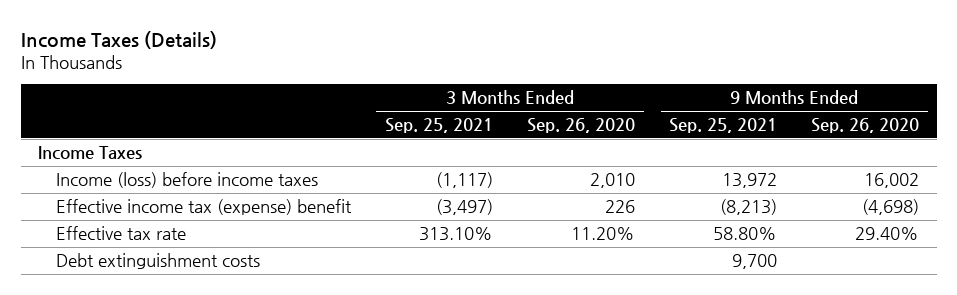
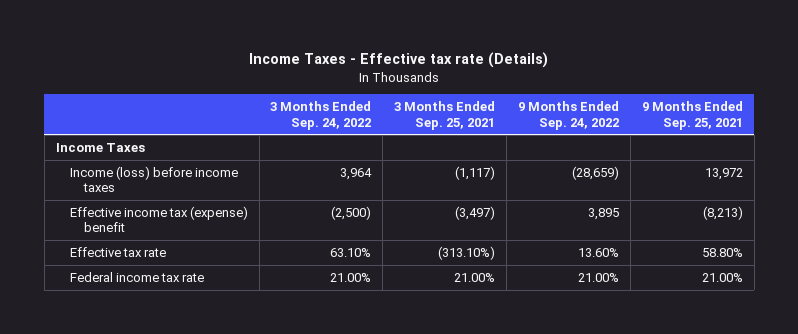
- Income Taxes (Details)
+ Income Taxes - Effective tax rate (Details)
- | 3 Months Ended Sep. 25, 2021 | 3 Months Ended Sep. 26, 2020 | 9 Months Ended Sep. 25, 2021 | 9 Months Ended Sep. 26, 2020
+ | 3 Months Ended Sep. 24, 2022 | 3 Months Ended Sep. 25, 2021 | 9 Months Ended Sep. 24, 2022 | 9 Months Ended Sep. 25, 2021
- Effective tax rate | 313.10% | 11.20% | 58.80% | 29.40%
- Debt extinguishment costs | | | 9,700 |
+ Effective tax rate | 63.10% | (313.10%) | 13.60% | 58.80%
+ Federal income tax rate | 21.00% | 21.00% | 21.00% | 21.00%

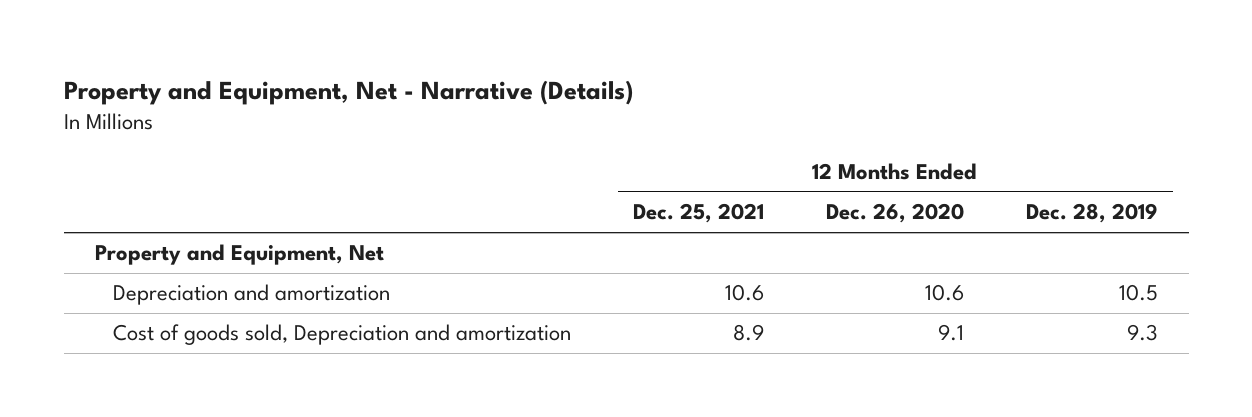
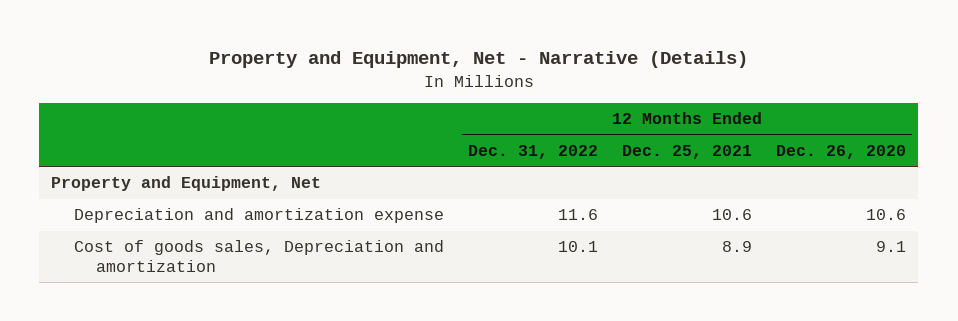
- | 12 Months Ended Dec. 25, 2021 | 12 Months Ended Dec. 26, 2020 | 12 Months Ended Dec. 28, 2019
+ | 12 Months Ended Dec. 31, 2022 | 12 Months Ended Dec. 25, 2021 | 12 Months Ended Dec. 26, 2020
- Depreciation and amortization | 10.6 | 10.6 | 10.5
- Cost of goods sold, Depreciation and amortization | 8.9 | 9.1 | 9.3
+ Depreciation and amortization expense | 11.6 | 10.6 | 10.6
+ Cost of goods sales, Depreciation and amortization | 10.1 | 8.9 | 9.1

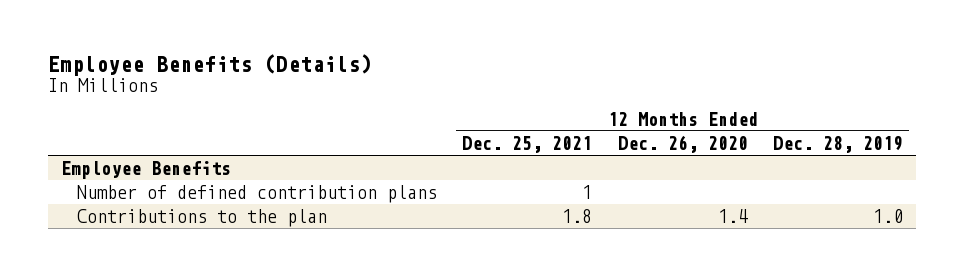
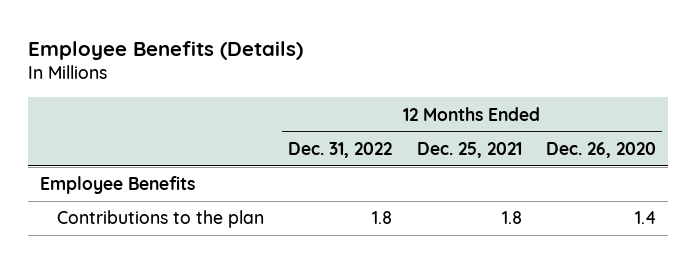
- | 12 Months Ended Dec. 25, 2021 | 12 Months Ended Dec. 26, 2020 | 12 Months Ended Dec. 28, 2019
+ | 12 Months Ended Dec. 31, 2022 | 12 Months Ended Dec. 25, 2021 | 12 Months Ended Dec. 26, 2020
- Number of defined contribution plans | 1 | |

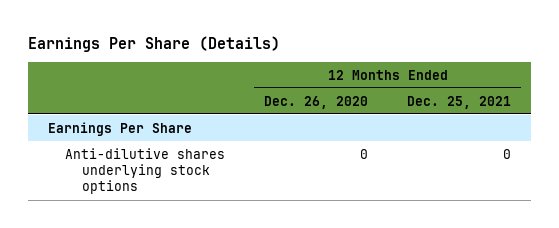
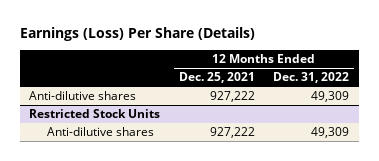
- Earnings Per Share (Details)
+ Earnings (Loss) Per Share (Details)
- | 12 Months Ended Dec. 26, 2020 | 12 Months Ended Dec. 25, 2021
+ | 12 Months Ended Dec. 25, 2021 | 12 Months Ended Dec. 31, 2022
- Earnings Per Share
- Anti-dilutive shares underlying stock options | 0 | 0
+ Anti-dilutive shares | 927,222 | 49,309
+ Restricted Stock Units
+ Anti-dilutive shares | 927,222 | 49,309

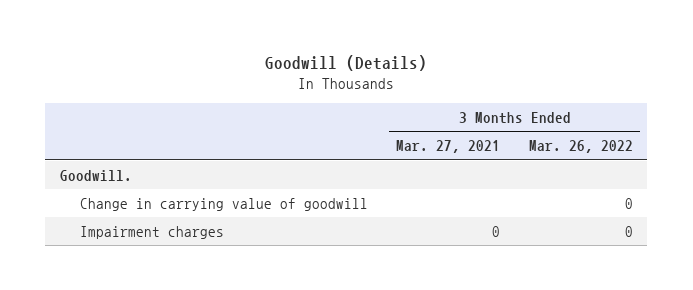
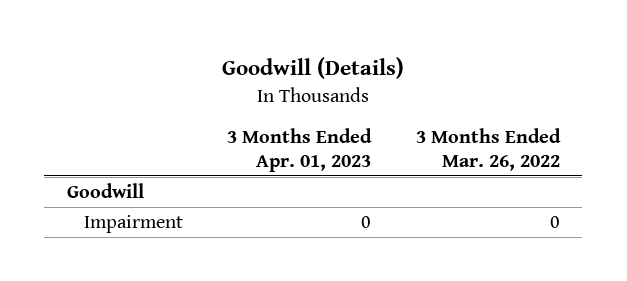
- | 3 Months Ended Mar. 27, 2021 | 3 Months Ended Mar. 26, 2022
+ | 3 Months Ended Apr. 01, 2023 | 3 Months Ended Mar. 26, 2022
- Goodwill.
- Change in carrying value of goodwill | | 0
- Impairment charges | 0 | 0
+ Goodwill
+ Impairment | 0 | 0

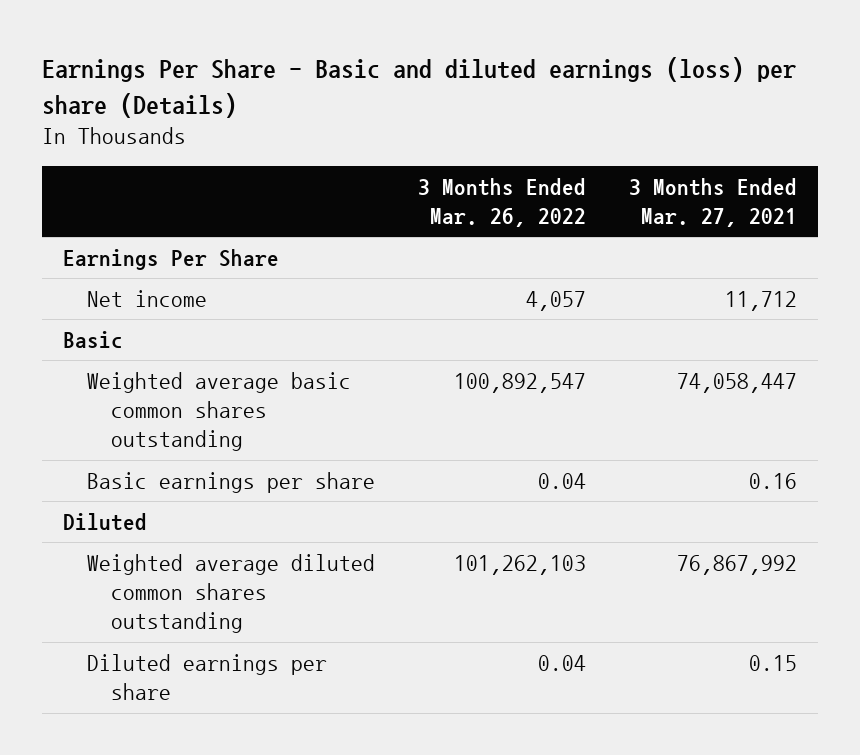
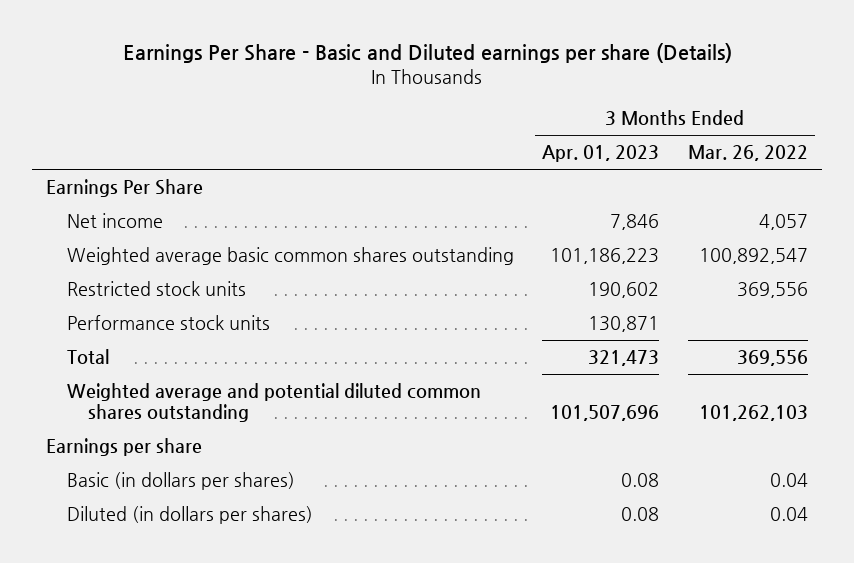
- Earnings Per Share - Basic and diluted earnings (loss) per share (Details)
+ Earnings Per Share - Basic and Diluted earnings per share (Details)
- | 3 Months Ended Mar. 26, 2022 | 3 Months Ended Mar. 27, 2021
+ | 3 Months Ended Apr. 01, 2023 | 3 Months Ended Mar. 26, 2022
- Basic
- Basic earnings per share | 0.04 | 0.16
- Diluted
- Weighted average diluted common shares outstanding | 101,262,103 | 76,867,992
- Diluted earnings per share | 0.04 | 0.15
+ Restricted stock units | 190,602 | 369,556
+ Performance stock units | 130,871 |
+ Total | 321,473 | 369,556
+ Weighted average and potential diluted common shares outstanding | 101,507,696 | 101,262,103
+ Earnings per share
+ Basic (in dollars per shares) | 0.08 | 0.04
+ Diluted (in dollars per shares) | 0.08 | 0.04

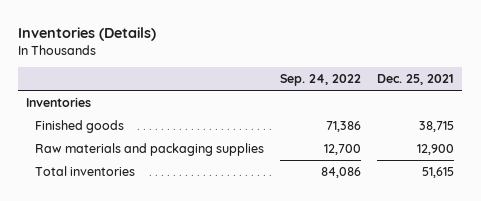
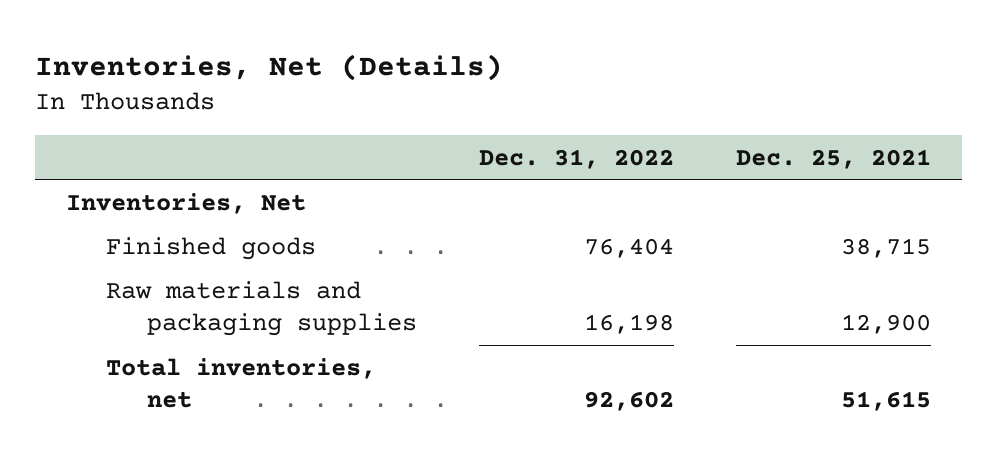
- Inventories (Details)
+ Inventories, Net (Details)
- | Sep. 24, 2022 | Dec. 25, 2021
+ | Dec. 31, 2022 | Dec. 25, 2021
- Inventories
+ Inventories, Net
- Total inventories | 84,086 | 51,615
+ Total inventories, net | 92,602 | 51,615

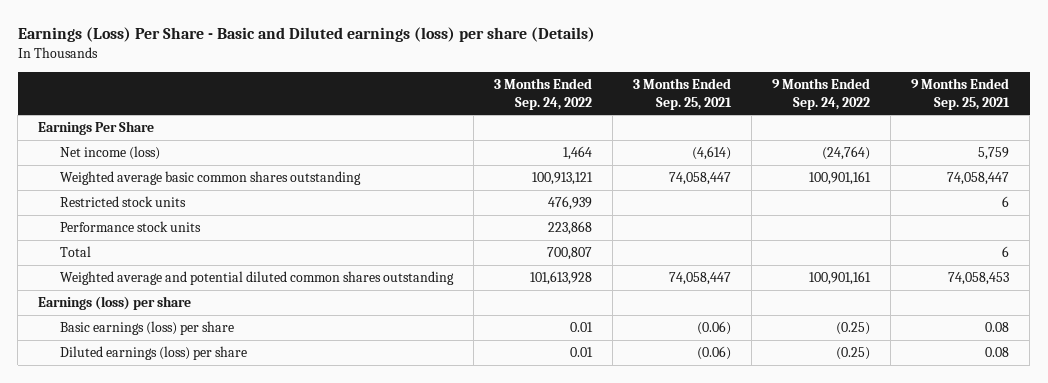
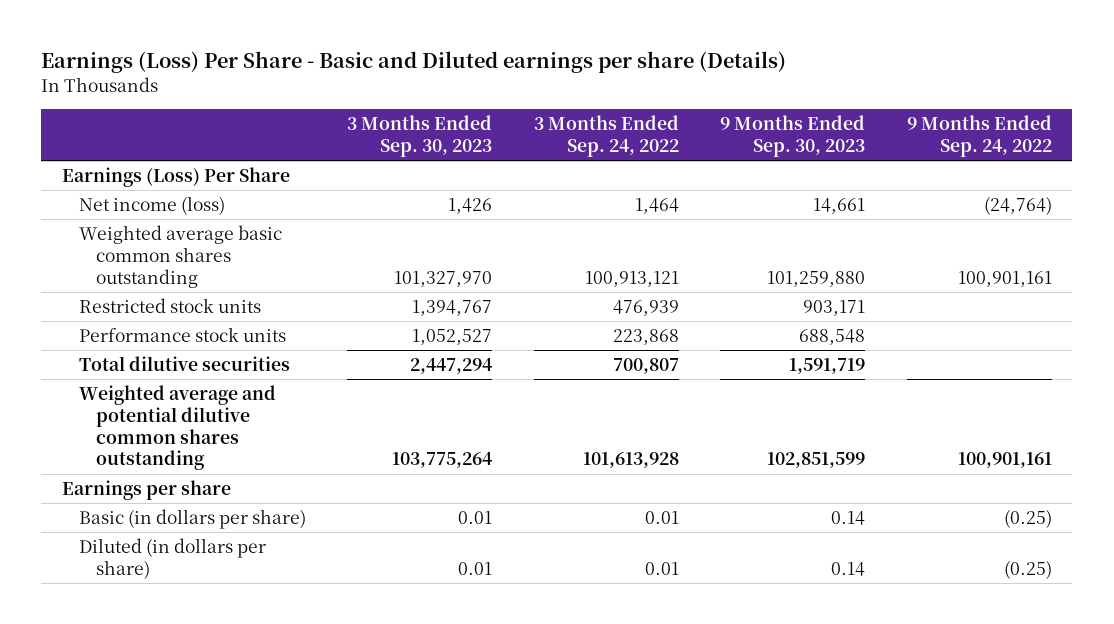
- Earnings (Loss) Per Share - Basic and Diluted earnings (loss) per share (Details)
+ Earnings (Loss) Per Share - Basic and Diluted earnings per share (Details)
- | 3 Months Ended Sep. 24, 2022 | 3 Months Ended Sep. 25, 2021 | 9 Months Ended Sep. 24, 2022 | 9 Months Ended Sep. 25, 2021
+ | 3 Months Ended Sep. 30, 2023 | 3 Months Ended Sep. 24, 2022 | 9 Months Ended Sep. 30, 2023 | 9 Months Ended Sep. 24, 2022
- Earnings Per Share
+ Earnings (Loss) Per Share
- Total | 700,807 | | | 6
- Weighted average and potential diluted common shares outstanding | 101,613,928 | 74,058,447 | 100,901,161 | 74,058,453
- Earnings (loss) per share
- Basic earnings (loss) per share | 0.01 | (0.06) | (0.25) | 0.08
- Diluted earnings (loss) per share | 0.01 | (0.06) | (0.25) | 0.08
+ Total dilutive securities | 2,447,294 | 700,807 | 1,591,719 |
+ Weighted average and potential dilutive common shares outstanding | 103,775,264 | 101,613,928 | 102,851,599 | 100,901,161
+ Earnings per share
+ Basic (in dollars per share) | 0.01 | 0.01 | 0.14 | (0.25)
+ Diluted (in dollars per share) | 0.01 | 0.01 | 0.14 | (0.25)

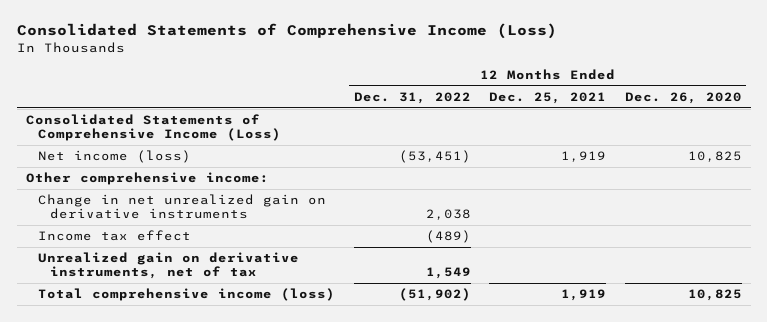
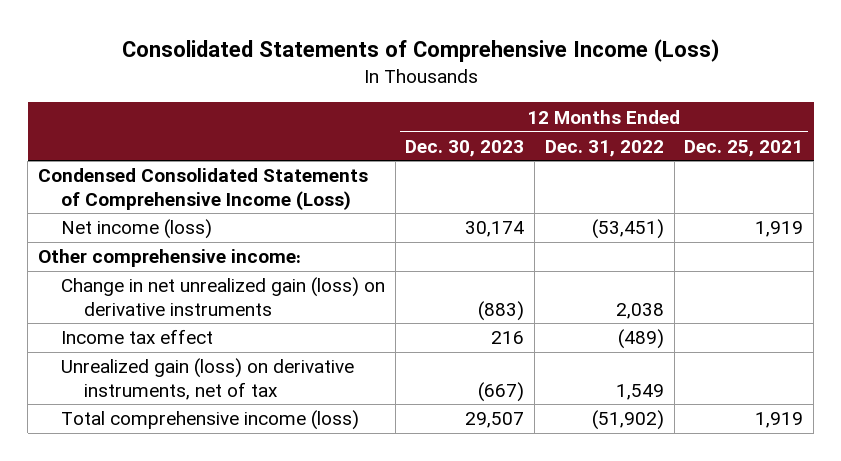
- | 12 Months Ended Dec. 31, 2022 | 12 Months Ended Dec. 25, 2021 | 12 Months Ended Dec. 26, 2020
+ | 12 Months Ended Dec. 30, 2023 | 12 Months Ended Dec. 31, 2022 | 12 Months Ended Dec. 25, 2021
- Consolidated Statements of Comprehensive Income (Loss)
+ Condensed Consolidated Statements of Comprehensive Income (Loss)
- Change in net unrealized gain on derivative instruments | 2,038 | |
+ Change in net unrealized gain (loss) on derivative instruments | (883) | 2,038 |
- Unrealized gain on derivative instruments, net of tax | 1,549 | |
+ Unrealized gain (loss) on derivative instruments, net of tax | (667) | 1,549 |

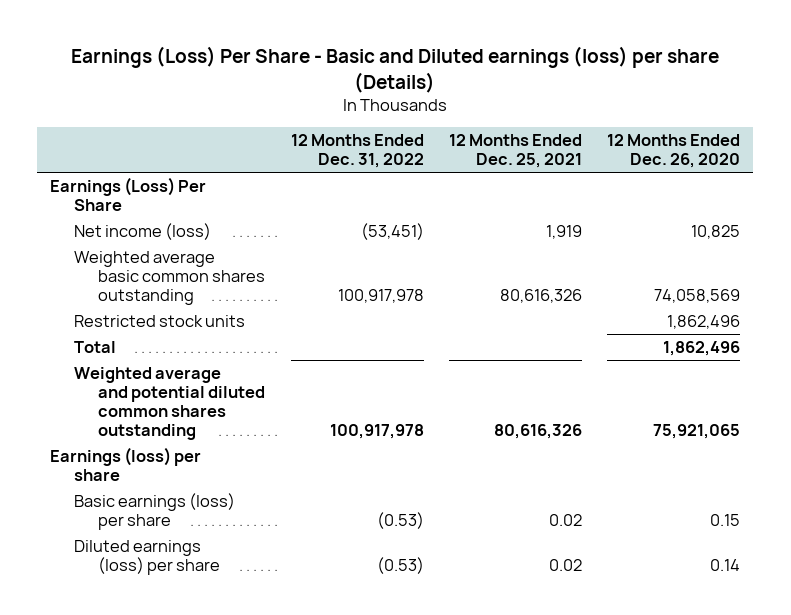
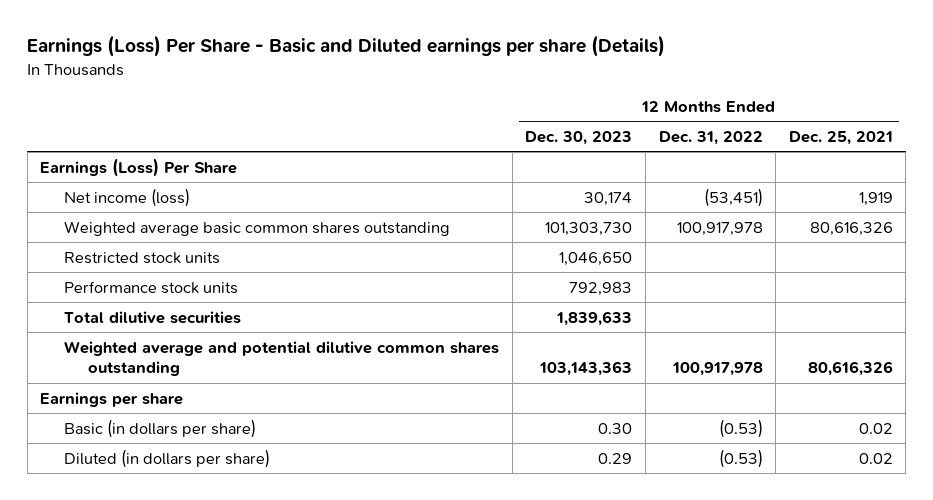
- Earnings (Loss) Per Share - Basic and Diluted earnings (loss) per share (Details)
+ Earnings (Loss) Per Share - Basic and Diluted earnings per share (Details)
- | 12 Months Ended Dec. 31, 2022 | 12 Months Ended Dec. 25, 2021 | 12 Months Ended Dec. 26, 2020
+ | 12 Months Ended Dec. 30, 2023 | 12 Months Ended Dec. 31, 2022 | 12 Months Ended Dec. 25, 2021
- Total | | | 1,862,496
- Weighted average and potential diluted common shares outstanding | 100,917,978 | 80,616,326 | 75,921,065
- Earnings (loss) per share
- Basic earnings (loss) per share | (0.53) | 0.02 | 0.15
- Diluted earnings (loss) per share | (0.53) | 0.02 | 0.14
+ Performance stock units | 792,983 | |
+ Total dilutive securities | 1,839,633 | |
+ Weighted average and potential dilutive common shares outstanding | 103,143,363 | 100,917,978 | 80,616,326
+ Earnings per share
+ Basic (in dollars per share) | 0.30 | (0.53) | 0.02
+ Diluted (in dollars per share) | 0.29 | (0.53) | 0.02

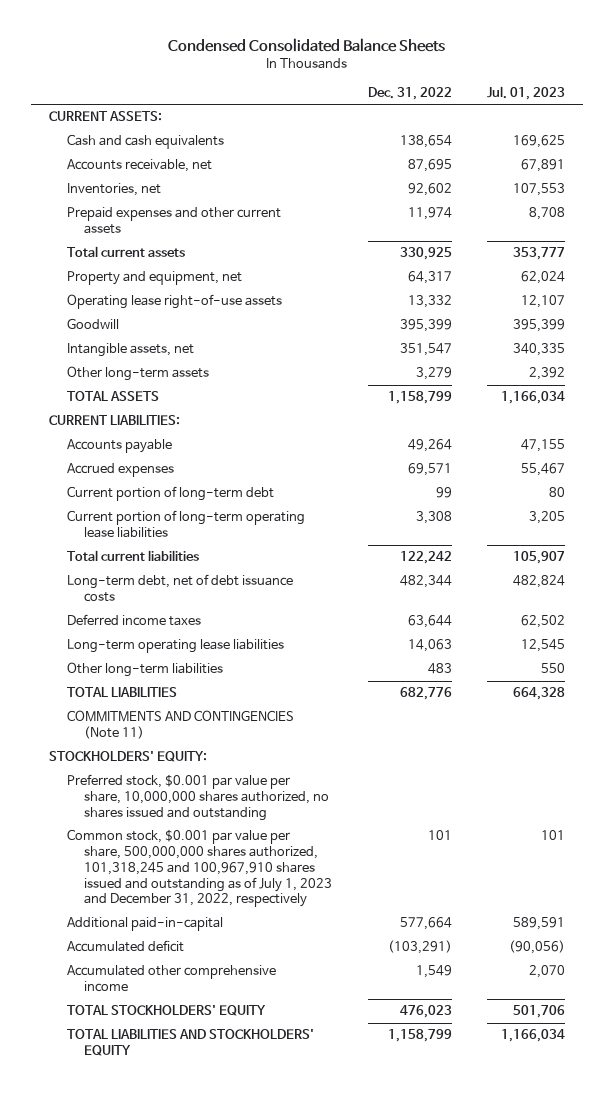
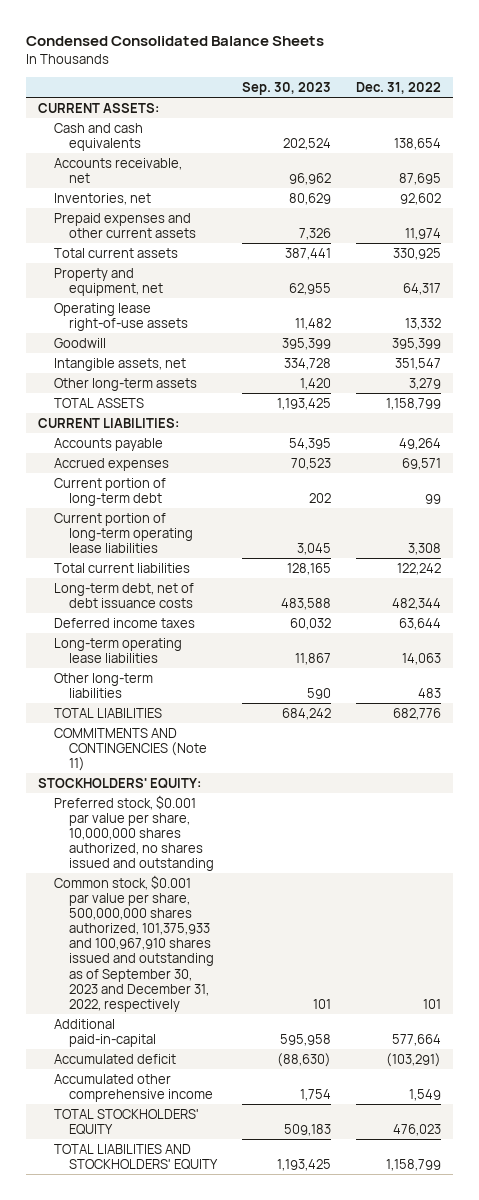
- | Dec. 31, 2022 | Jul. 01, 2023
+ | Sep. 30, 2023 | Dec. 31, 2022
- Common stock, $0.001 par value per share, 500,000,000 shares authorized, 101,318,245 and 100,967,910 shares issued and outstanding as of July 1, 2023 and December 31, 2022, respectively | 101 | 101
+ Common stock, $0.001 par value per share, 500,000,000 shares authorized, 101,375,933 and 100,967,910 shares issued and outstanding as of September 30, 2023 and December 31, 2022, respectively | 101 | 101

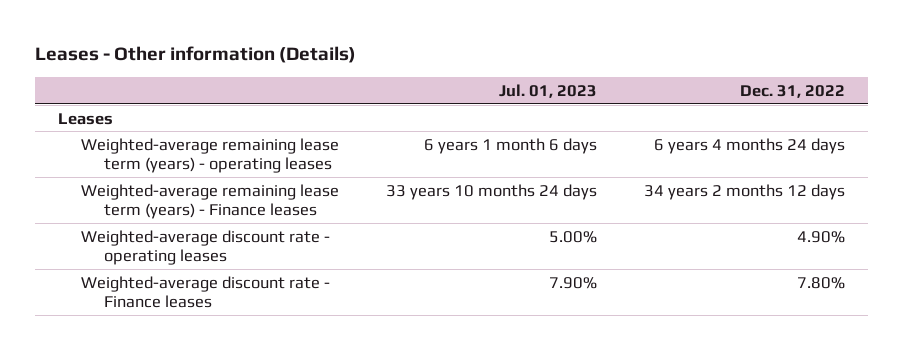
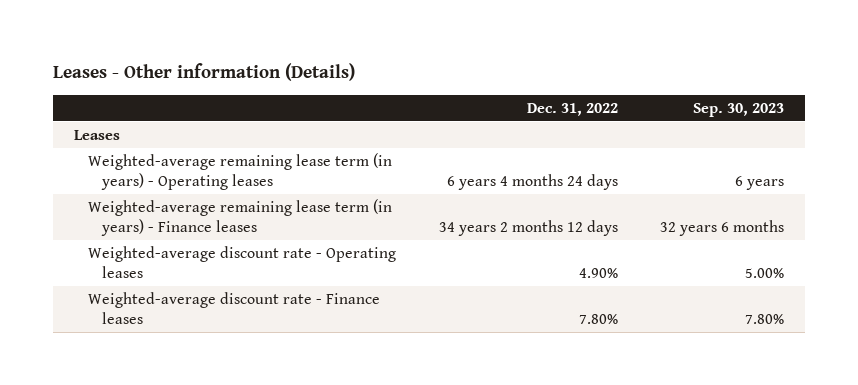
- | Jul. 01, 2023 | Dec. 31, 2022
+ | Dec. 31, 2022 | Sep. 30, 2023
- Weighted-average remaining lease term (years) - operating leases | 6 years 1 month 6 days | 6 years 4 months 24 days
- Weighted-average remaining lease term (years) - Finance leases | 33 years 10 months 24 days | 34 years 2 months 12 days
- Weighted-average discount rate - operating leases | 5.00% | 4.90%
+ Weighted-average remaining lease term (in years) - Operating leases | 6 years 4 months 24 days | 6 years
+ Weighted-average remaining lease term (in years) - Finance leases | 34 years 2 months 12 days | 32 years 6 months
+ Weighted-average discount rate - Operating leases | 4.90% | 5.00%

